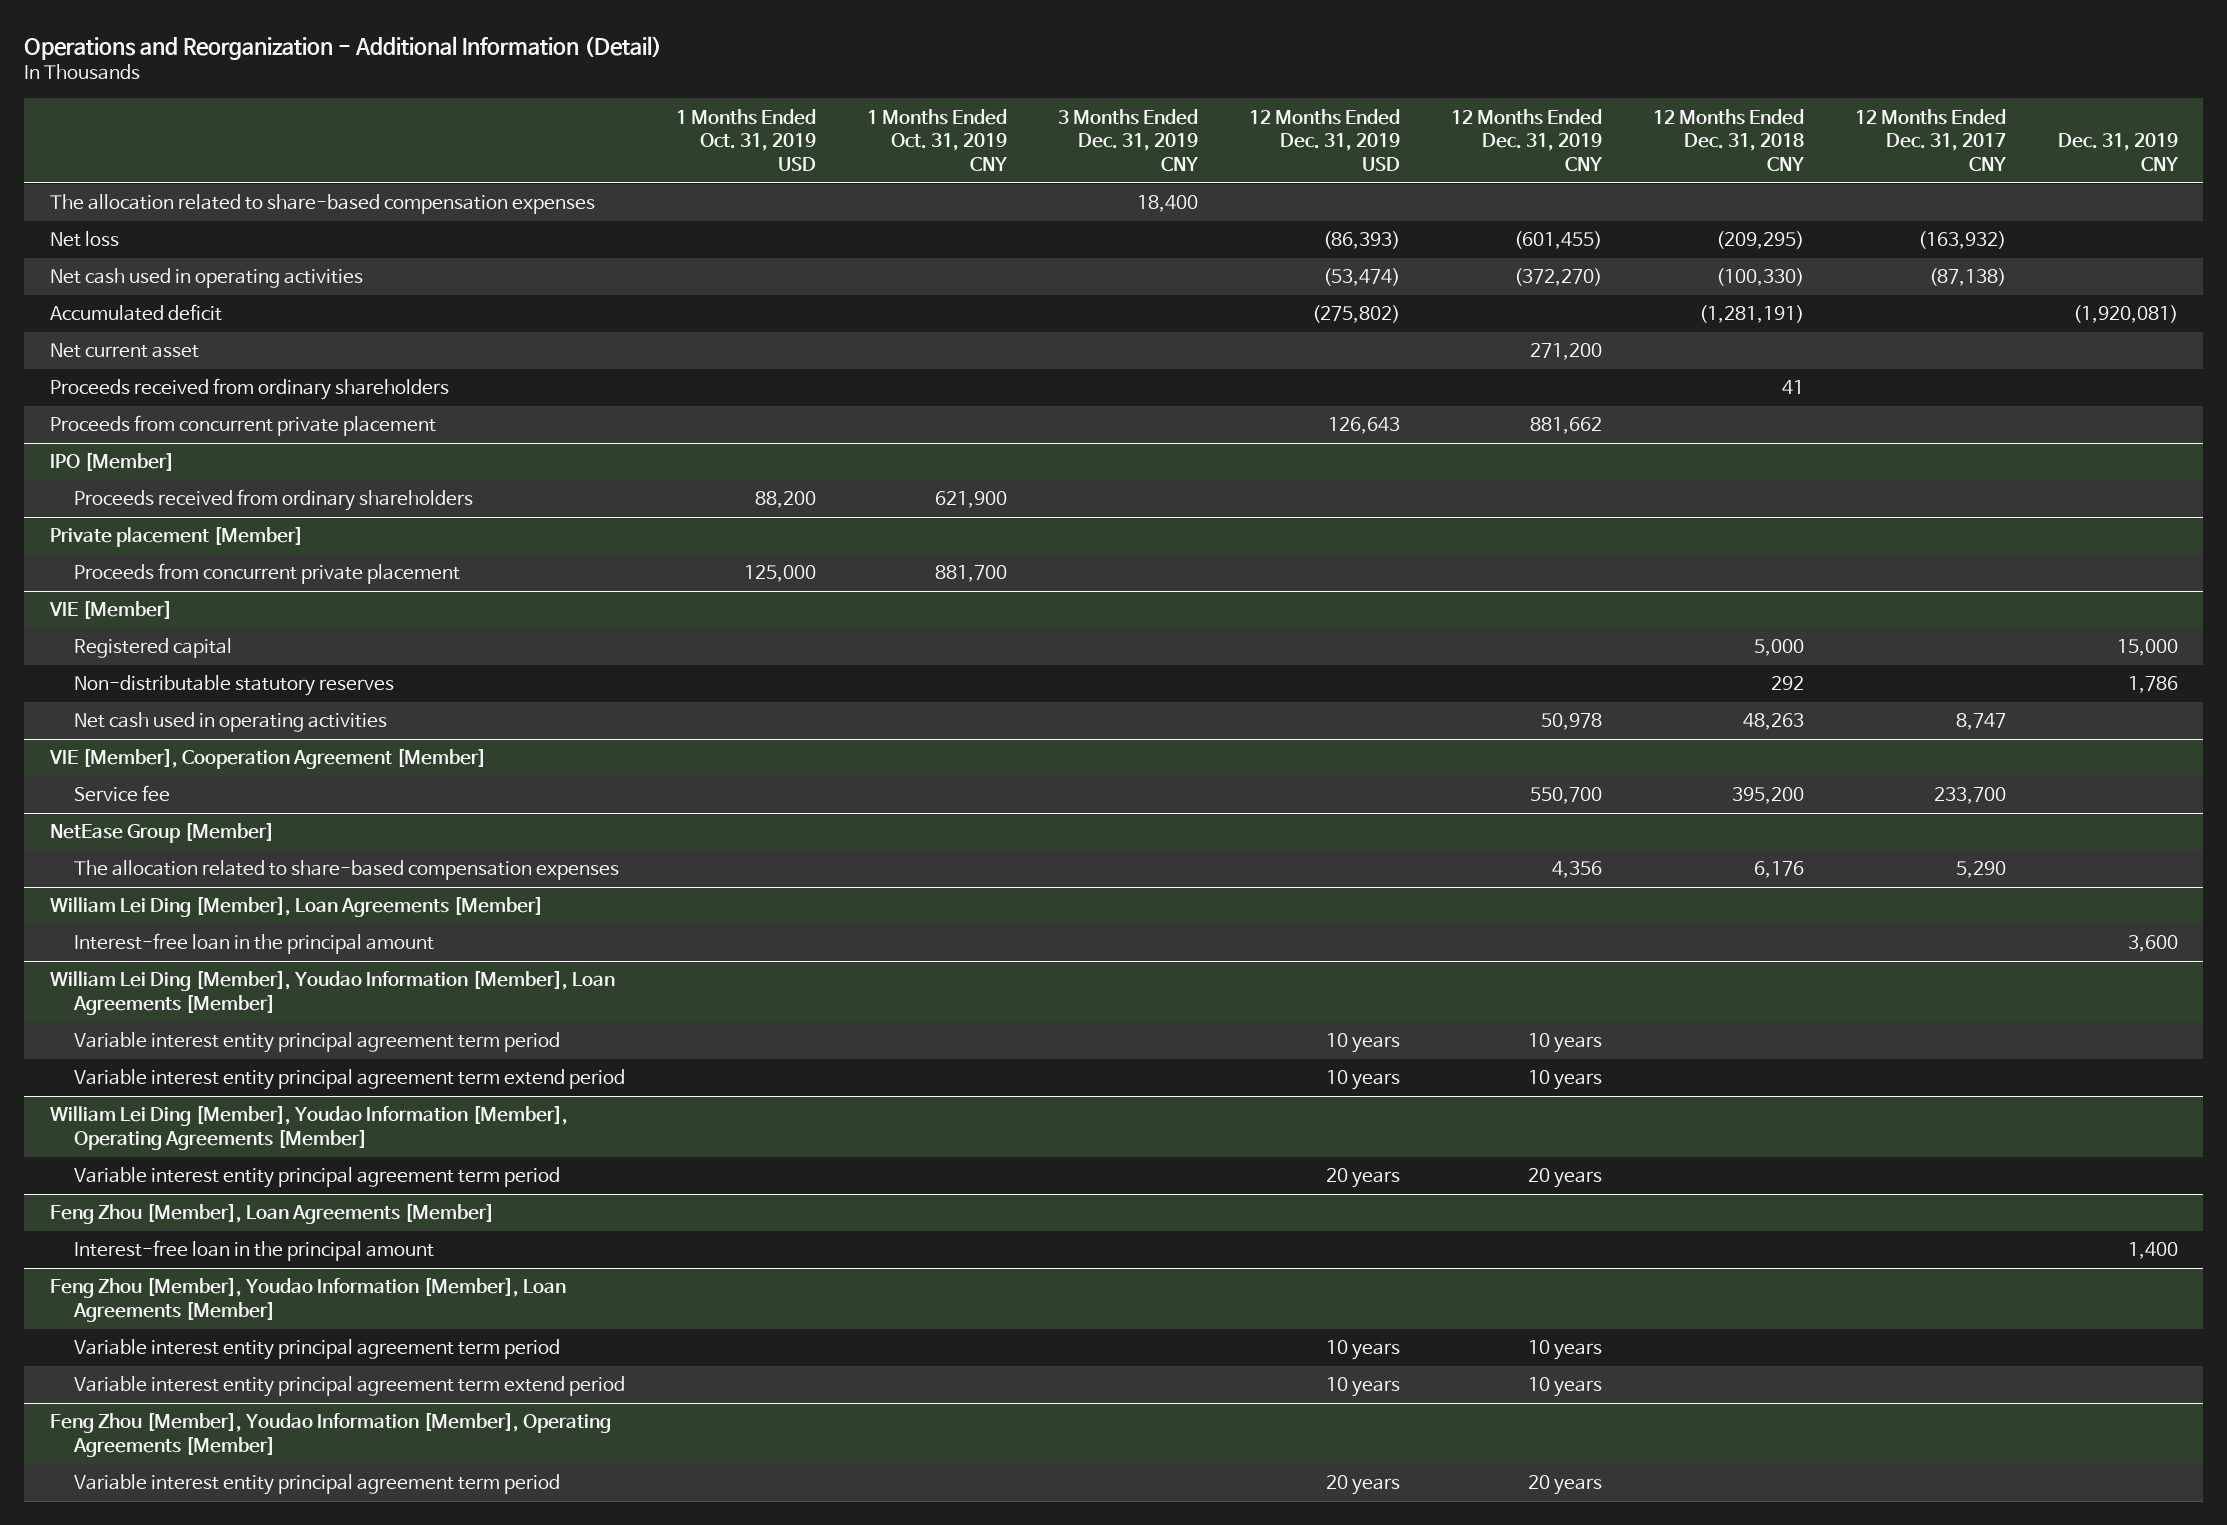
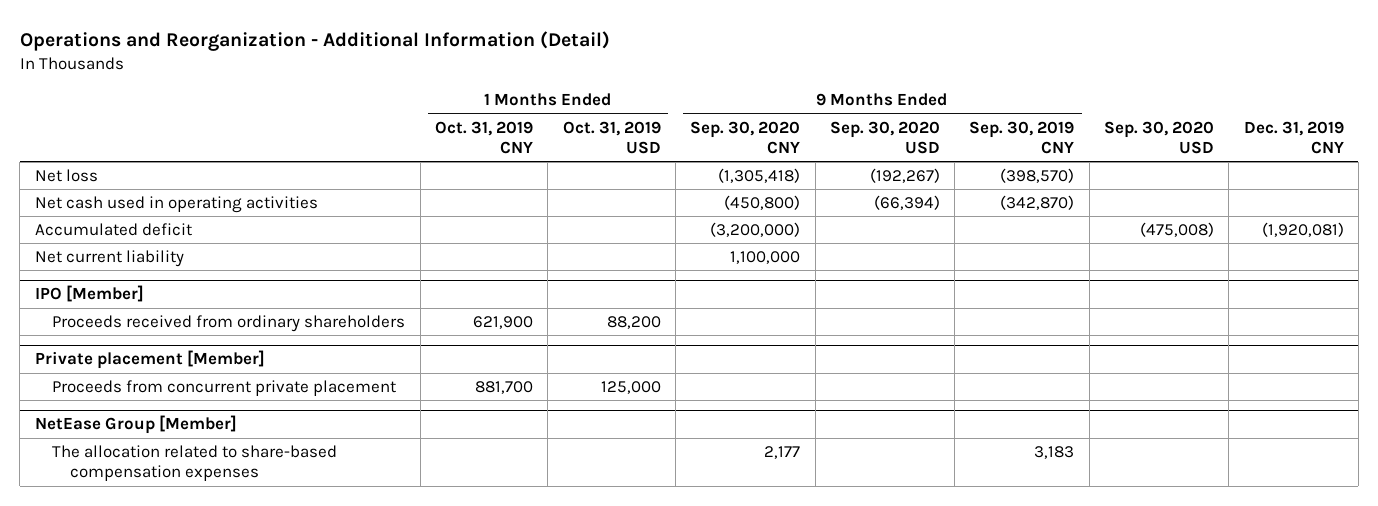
- | 1 Months Ended Oct. 31, 2019 USD | 1 Months Ended Oct. 31, 2019 CNY | 3 Months Ended Dec. 31, 2019 CNY | 12 Months Ended Dec. 31, 2019 USD | 12 Months Ended Dec. 31, 2019 CNY | 12 Months Ended Dec. 31, 2018 CNY | 12 Months Ended Dec. 31, 2017 CNY | Dec. 31, 2019 CNY
+ | 1 Months Ended Oct. 31, 2019 CNY | 1 Months Ended Oct. 31, 2019 USD | 9 Months Ended Sep. 30, 2020 CNY | 9 Months Ended Sep. 30, 2020 USD | 9 Months Ended Sep. 30, 2019 CNY | Sep. 30, 2020 USD | Dec. 31, 2019 CNY
- The allocation related to share-based compensation expenses | | | 18,400 | | | | |
- Net current asset | | | | | 271,200 | | |
- Proceeds received from ordinary shareholders | | | | | | 41 | |
- Proceeds from concurrent private placement | | | | 126,643 | 881,662 | | |
+ Net current liability | | | 1,100,000 | | | |
- VIE [Member]
- Registered capital | | | | | | 5,000 | | 15,000
- Non-distributable statutory reserves | | | | | | 292 | | 1,786
- Net cash used in operating activities | | | | | 50,978 | 48,263 | 8,747 |
- VIE [Member], Cooperation Agreement [Member]
- Service fee | | | | | 550,700 | 395,200 | 233,700 |
- William Lei Ding [Member], Loan Agreements [Member]
- Interest-free loan in the principal amount | | | | | | | | 3,600
- William Lei Ding [Member], Youdao Information [Member], Loan Agreements [Member]
- Variable interest entity principal agreement term period | | | | 10 years | 10 years | | |
- Variable interest entity principal agreement term extend period | | | | 10 years | 10 years | | |
- William Lei Ding [Member], Youdao Information [Member], Operating Agreements [Member]
- Variable interest entity principal agreement term period | | | | 20 years | 20 years | | |
- Feng Zhou [Member], Loan Agreements [Member]
- Interest-free loan in the principal amount | | | | | | | | 1,400
- Feng Zhou [Member], Youdao Information [Member], Loan Agreements [Member]
- Variable interest entity principal agreement term period | | | | 10 years | 10 years | | |
- Variable interest entity principal agreement term extend period | | | | 10 years | 10 years | | |
- Feng Zhou [Member], Youdao Information [Member], Operating Agreements [Member]
- Variable interest entity principal agreement term period | | | | 20 years | 20 years | | |

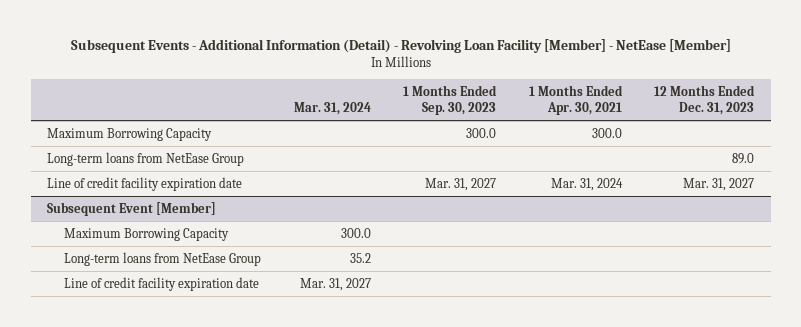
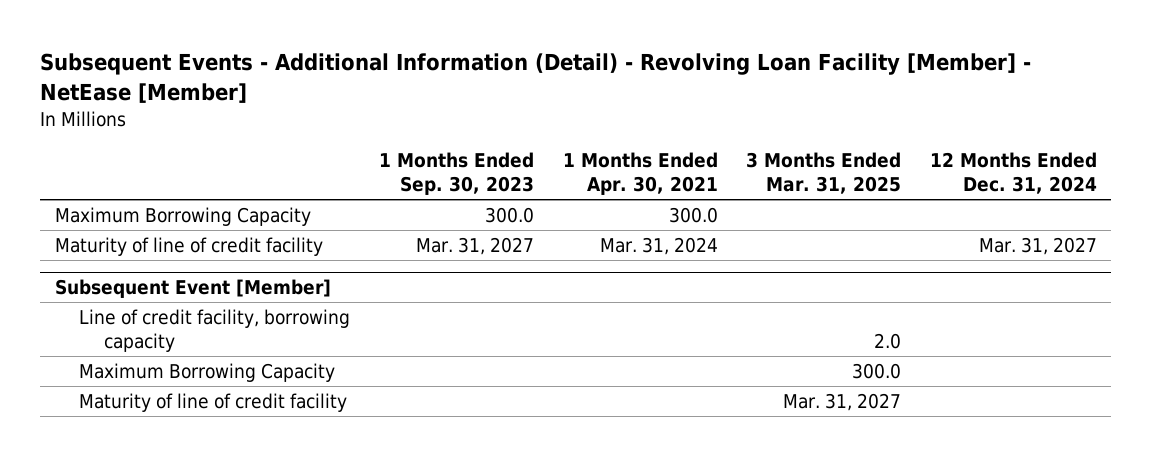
- | Mar. 31, 2024 | 1 Months Ended Sep. 30, 2023 | 1 Months Ended Apr. 30, 2021 | 12 Months Ended Dec. 31, 2023
+ | 1 Months Ended Sep. 30, 2023 | 1 Months Ended Apr. 30, 2021 | 3 Months Ended Mar. 31, 2025 | 12 Months Ended Dec. 31, 2024
- Long-term loans from NetEase Group | | | | 89.0
- Line of credit facility expiration date | | Mar. 31, 2027 | Mar. 31, 2024 | Mar. 31, 2027
+ Maturity of line of credit facility | Mar. 31, 2027 | Mar. 31, 2024 | | Mar. 31, 2027
@ Subsequent Event [Member]
+ Line of credit facility, borrowing capacity | | | 2.0 |
- Long-term loans from NetEase Group | 35.2 | | |
- Line of credit facility expiration date | Mar. 31, 2027 | | |
+ Maturity of line of credit facility | | | Mar. 31, 2027 |

